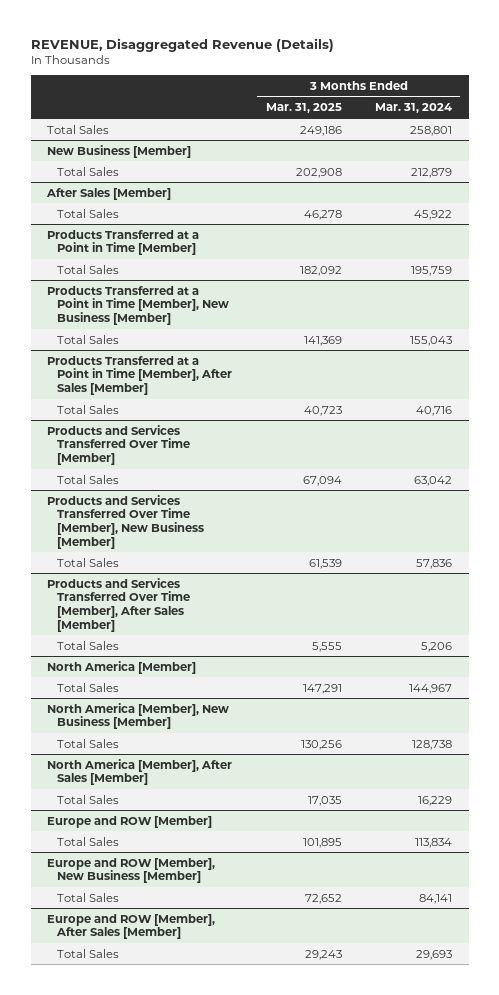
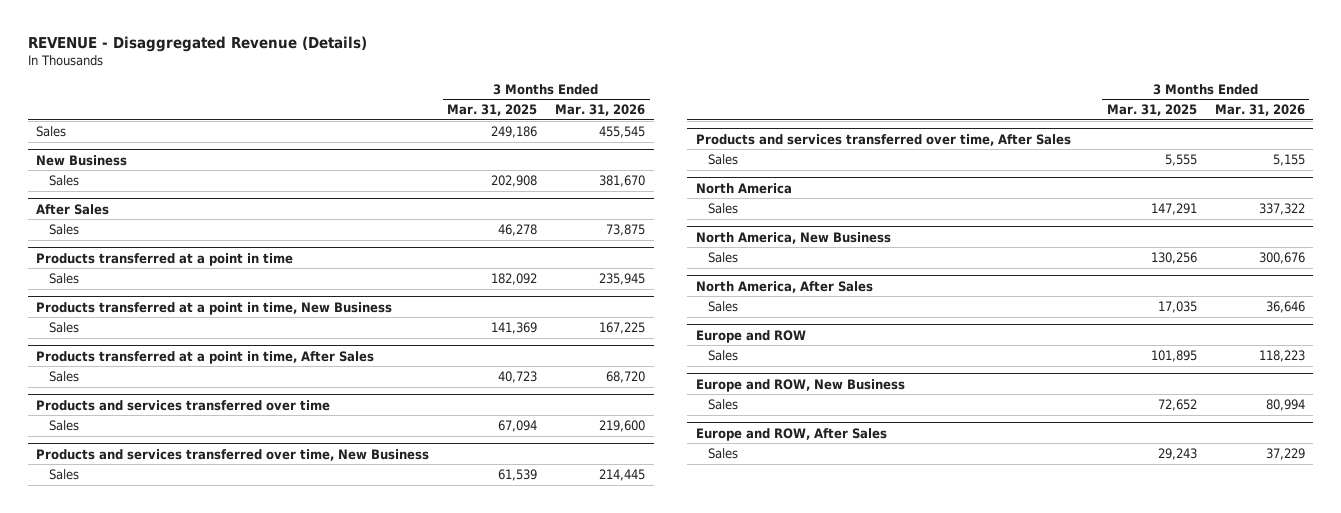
- REVENUE, Disaggregated Revenue (Details)
+ REVENUE - Disaggregated Revenue (Details)
- | 3 Months Ended Mar. 31, 2025 | 3 Months Ended Mar. 31, 2024
+ | 3 Months Ended Mar. 31, 2025 | 3 Months Ended Mar. 31, 2026
- Total Sales | 249,186 | 258,801
- New Business [Member]
- Total Sales | 202,908 | 212,879
- After Sales [Member]
- Total Sales | 46,278 | 45,922
- Products Transferred at a Point in Time [Member]
- Total Sales | 182,092 | 195,759
- Products Transferred at a Point in Time [Member], New Business [Member]
- Total Sales | 141,369 | 155,043
- Products Transferred at a Point in Time [Member], After Sales [Member]
- Total Sales | 40,723 | 40,716
- Products and Services Transferred Over Time [Member]
- Total Sales | 67,094 | 63,042
- Products and Services Transferred Over Time [Member], New Business [Member]
- Total Sales | 61,539 | 57,836
- Products and Services Transferred Over Time [Member], After Sales [Member]
- Total Sales | 5,555 | 5,206
- North America [Member]
- Total Sales | 147,291 | 144,967
- North America [Member], New Business [Member]
- Total Sales | 130,256 | 128,738
- North America [Member], After Sales [Member]
- Total Sales | 17,035 | 16,229
- Europe and ROW [Member]
- Total Sales | 101,895 | 113,834
- Europe and ROW [Member], New Business [Member]
- Total Sales | 72,652 | 84,141
- Europe and ROW [Member], After Sales [Member]
- Total Sales | 29,243 | 29,693
+ Sales | 249,186 | 455,545
+ New Business
+ Sales | 202,908 | 381,670
+ After Sales
+ Sales | 46,278 | 73,875
+ Products transferred at a point in time
+ Sales | 182,092 | 235,945
+ Products transferred at a point in time, New Business
+ Sales | 141,369 | 167,225
+ Products transferred at a point in time, After Sales
+ Sales | 40,723 | 68,720
+ Products and services transferred over time
+ Sales | 67,094 | 219,600
+ Products and services transferred over time, New Business
+ Sales | 61,539 | 214,445
+ Products and services transferred over time, After Sales
+ Sales | 5,555 | 5,155
+ North America
+ Sales | 147,291 | 337,322
+ North America, New Business
+ Sales | 130,256 | 300,676
+ North America, After Sales
+ Sales | 17,035 | 36,646
+ Europe and ROW
+ Sales | 101,895 | 118,223
+ Europe and ROW, New Business
+ Sales | 72,652 | 80,994
+ Europe and ROW, After Sales
+ Sales | 29,243 | 37,229

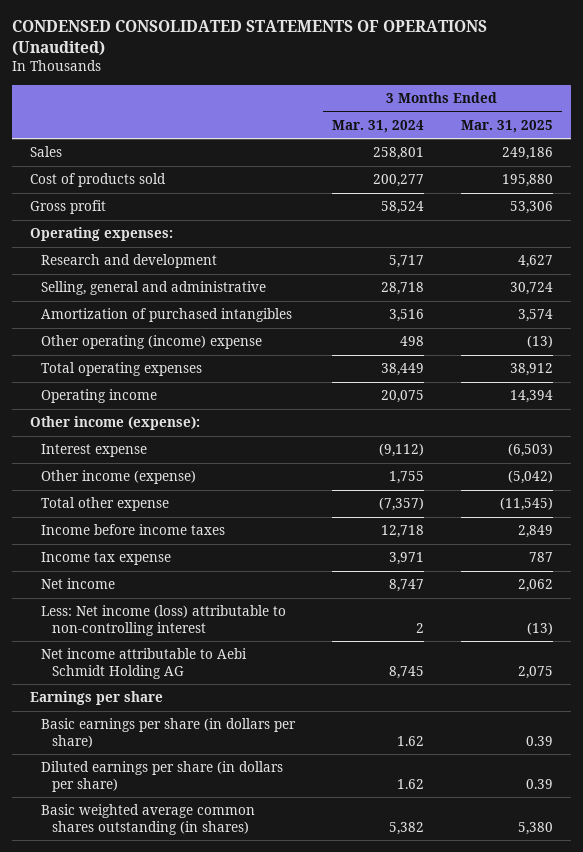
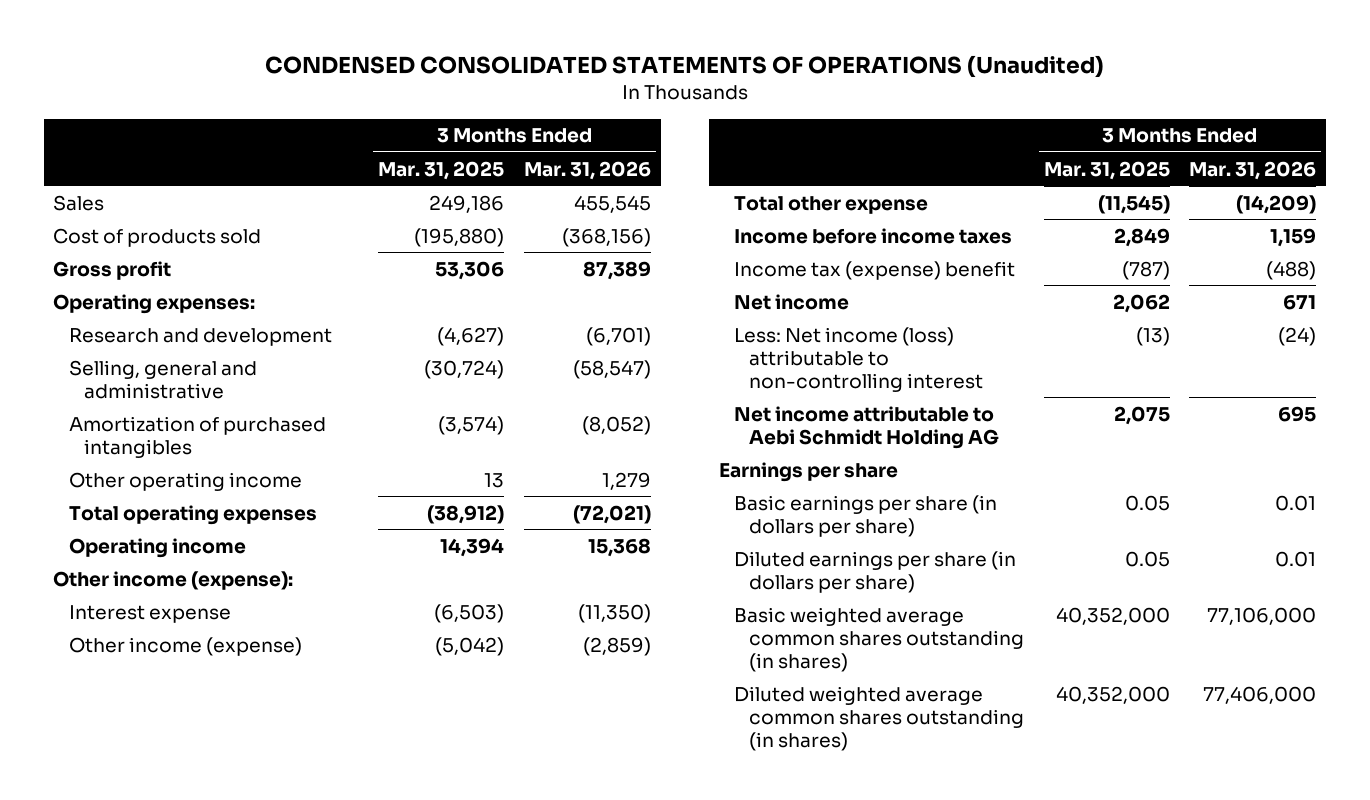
- | 3 Months Ended Mar. 31, 2024 | 3 Months Ended Mar. 31, 2025
+ | 3 Months Ended Mar. 31, 2025 | 3 Months Ended Mar. 31, 2026
- Cost of products sold | 200,277 | 195,880
+ Cost of products sold | (195,880) | (368,156)
- Research and development | 5,717 | 4,627
- Selling, general and administrative | 28,718 | 30,724
- Amortization of purchased intangibles | 3,516 | 3,574
- Other operating (income) expense | 498 | (13)
- Total operating expenses | 38,449 | 38,912
+ Research and development | (4,627) | (6,701)
+ Selling, general and administrative | (30,724) | (58,547)
+ Amortization of purchased intangibles | (3,574) | (8,052)
+ Other operating income | 13 | 1,279
+ Total operating expenses | (38,912) | (72,021)
- Income tax expense | 3,971 | 787
+ Income tax (expense) benefit | (787) | (488)
- Basic earnings per share (in dollars per share) | 1.62 | 0.39
- Diluted earnings per share (in dollars per share) | 1.62 | 0.39
- Basic weighted average common shares outstanding (in shares) | 5,382 | 5,380
+ Basic earnings per share (in dollars per share) | 0.05 | 0.01
+ Diluted earnings per share (in dollars per share) | 0.05 | 0.01
+ Basic weighted average common shares outstanding (in shares) | 40,352,000 | 77,106,000
+ Diluted weighted average common shares outstanding (in shares) | 40,352,000 | 77,406,000

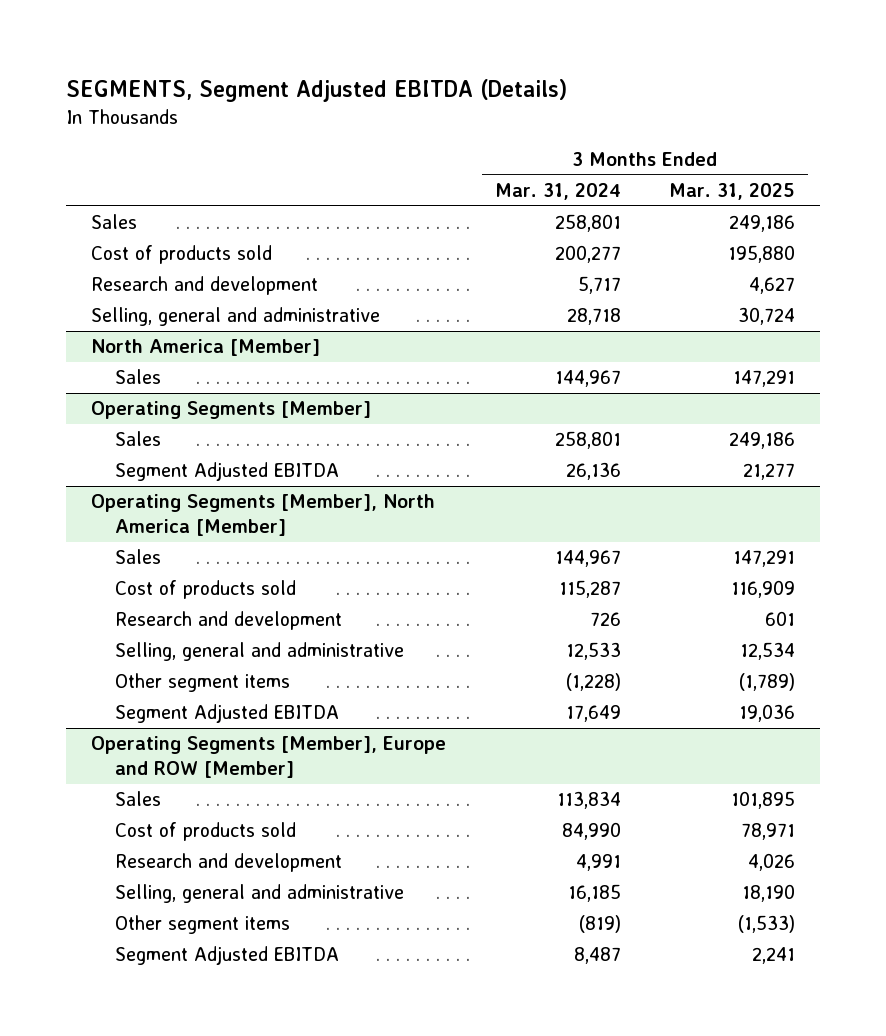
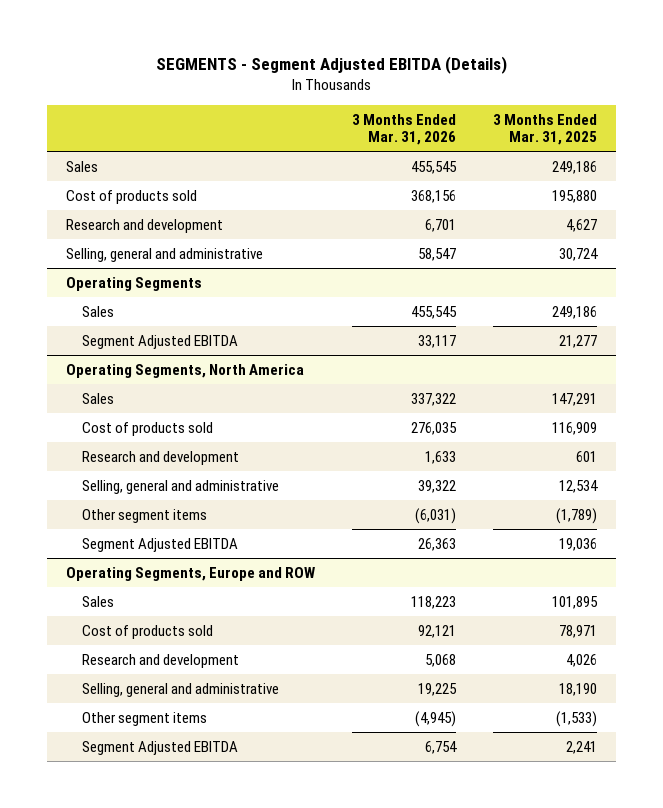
- SEGMENTS, Segment Adjusted EBITDA (Details)
+ SEGMENTS - Segment Adjusted EBITDA (Details)
- | 3 Months Ended Mar. 31, 2024 | 3 Months Ended Mar. 31, 2025
+ | 3 Months Ended Mar. 31, 2026 | 3 Months Ended Mar. 31, 2025
- North America [Member]
- Sales | 144,967 | 147,291
- Operating Segments [Member]
+ Operating Segments
- Operating Segments [Member], North America [Member]
+ Operating Segments, North America
- Operating Segments [Member], Europe and ROW [Member]
+ Operating Segments, Europe and ROW

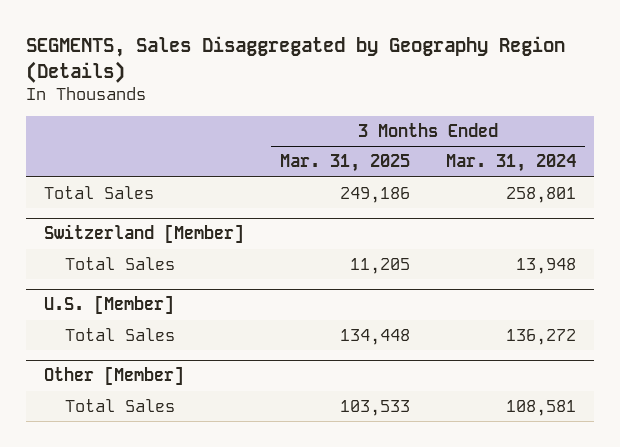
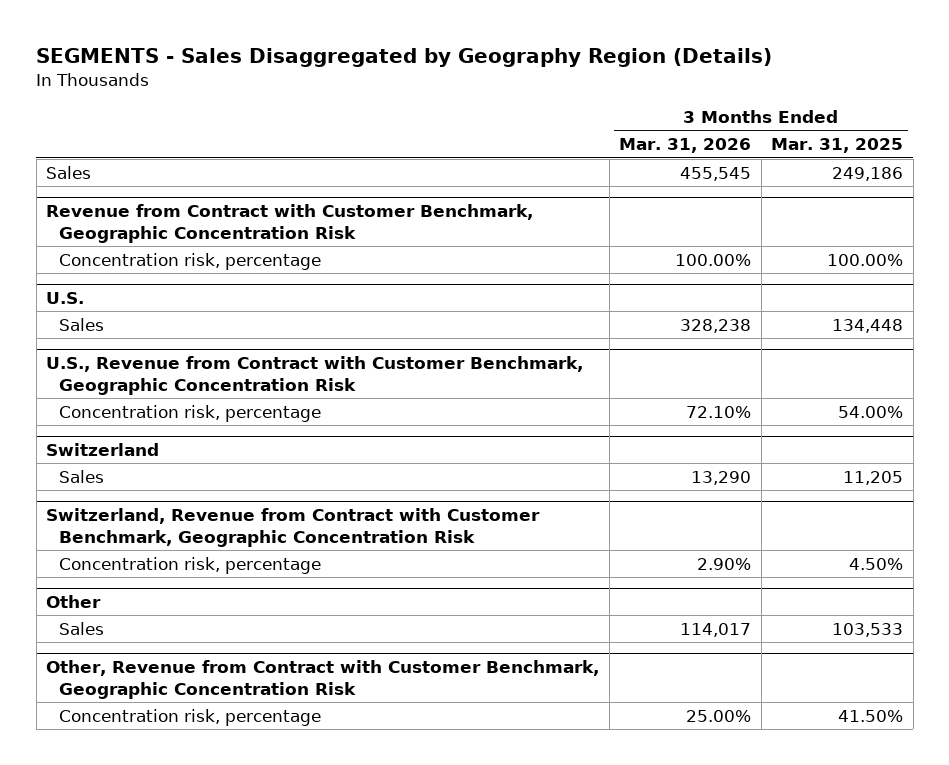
- SEGMENTS, Sales Disaggregated by Geography Region (Details)
+ SEGMENTS - Sales Disaggregated by Geography Region (Details)
- | 3 Months Ended Mar. 31, 2025 | 3 Months Ended Mar. 31, 2024
+ | 3 Months Ended Mar. 31, 2026 | 3 Months Ended Mar. 31, 2025
- Total Sales | 249,186 | 258,801
- Switzerland [Member]
- Total Sales | 11,205 | 13,948
- U.S. [Member]
- Total Sales | 134,448 | 136,272
- Other [Member]
- Total Sales | 103,533 | 108,581
+ Sales | 455,545 | 249,186
+ Revenue from Contract with Customer Benchmark, Geographic Concentration Risk
+ Concentration risk, percentage | 100.00% | 100.00%
+ U.S.
+ Sales | 328,238 | 134,448
+ U.S., Revenue from Contract with Customer Benchmark, Geographic Concentration Risk
+ Concentration risk, percentage | 72.10% | 54.00%
+ Switzerland
+ Sales | 13,290 | 11,205
+ Switzerland, Revenue from Contract with Customer Benchmark, Geographic Concentration Risk
+ Concentration risk, percentage | 2.90% | 4.50%
+ Other
+ Sales | 114,017 | 103,533
+ Other, Revenue from Contract with Customer Benchmark, Geographic Concentration Risk
+ Concentration risk, percentage | 25.00% | 41.50%

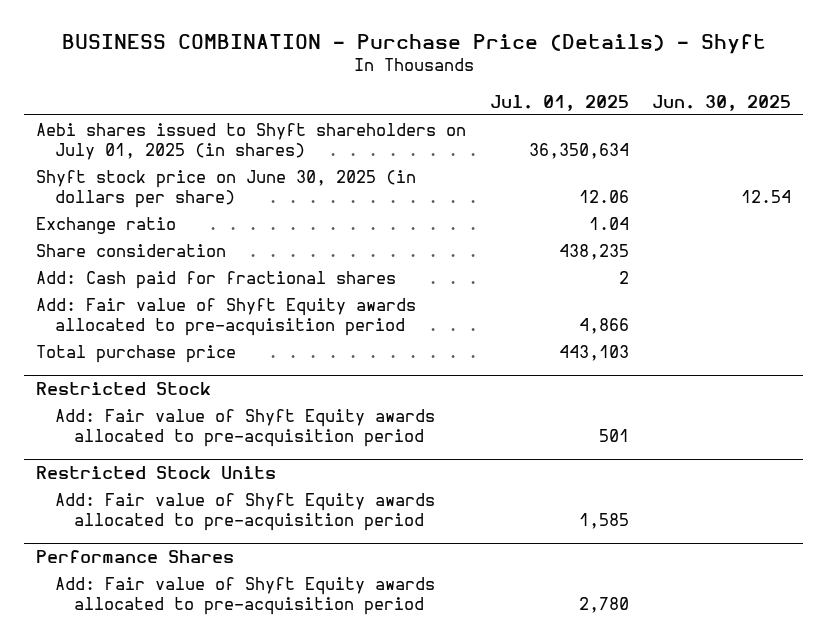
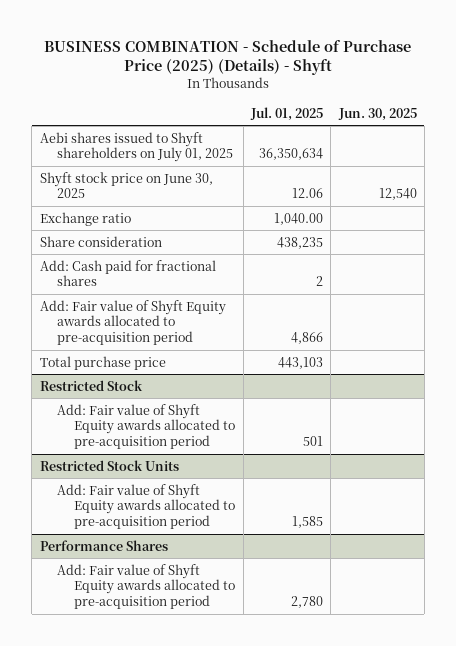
- BUSINESS COMBINATION - Purchase Price (Details) - Shyft
+ BUSINESS COMBINATION - Schedule of Purchase Price (2025) (Details) - Shyft
- Aebi shares issued to Shyft shareholders on July 01, 2025 (in shares) | 36,350,634 |
- Shyft stock price on June 30, 2025 (in dollars per share) | 12.06 | 12.54
- Exchange ratio | 1.04 |
+ Aebi shares issued to Shyft shareholders on July 01, 2025 | 36,350,634 |
+ Shyft stock price on June 30, 2025 | 12.06 | 12,540
+ Exchange ratio | 1,040.00 |

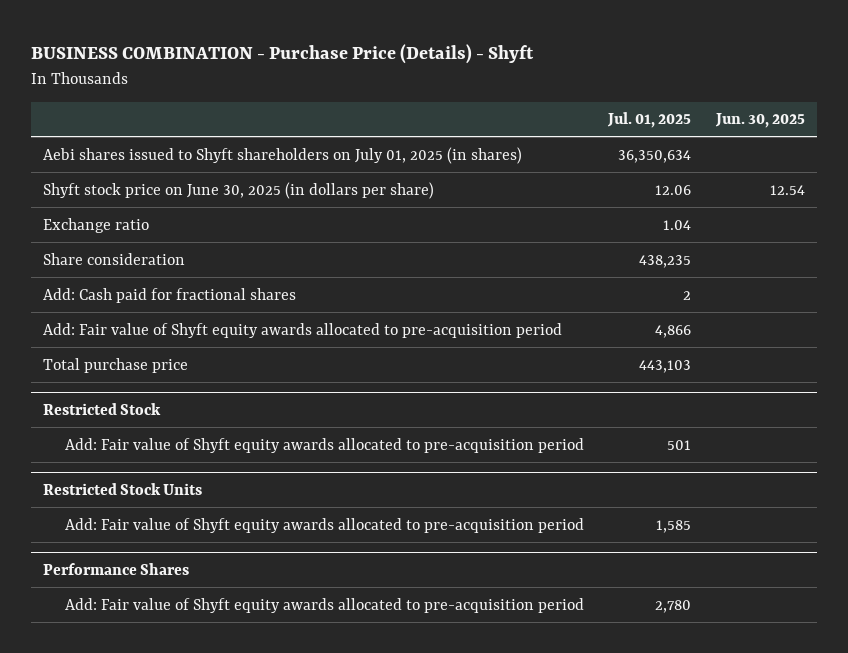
- BUSINESS COMBINATION - Schedule of Purchase Price (2025) (Details) - Shyft
+ BUSINESS COMBINATION - Purchase Price (Details) - Shyft
- Aebi shares issued to Shyft shareholders on July 01, 2025 | 36,350,634 |
- Shyft stock price on June 30, 2025 | 12.06 | 12,540
- Exchange ratio | 1,040.00 |
+ Aebi shares issued to Shyft shareholders on July 01, 2025 (in shares) | 36,350,634 |
+ Shyft stock price on June 30, 2025 (in dollars per share) | 12.06 | 12.54
+ Exchange ratio | 1.04 |
- Add: Fair value of Shyft Equity awards allocated to pre-acquisition period | 4,866 |
+ Add: Fair value of Shyft equity awards allocated to pre-acquisition period | 4,866 |
@ Restricted Stock
- Add: Fair value of Shyft Equity awards allocated to pre-acquisition period | 501 |
+ Add: Fair value of Shyft equity awards allocated to pre-acquisition period | 501 |
@ Restricted Stock Units
- Add: Fair value of Shyft Equity awards allocated to pre-acquisition period | 1,585 |
+ Add: Fair value of Shyft equity awards allocated to pre-acquisition period | 1,585 |
@ Performance Shares
- Add: Fair value of Shyft Equity awards allocated to pre-acquisition period | 2,780 |
+ Add: Fair value of Shyft equity awards allocated to pre-acquisition period | 2,780 |

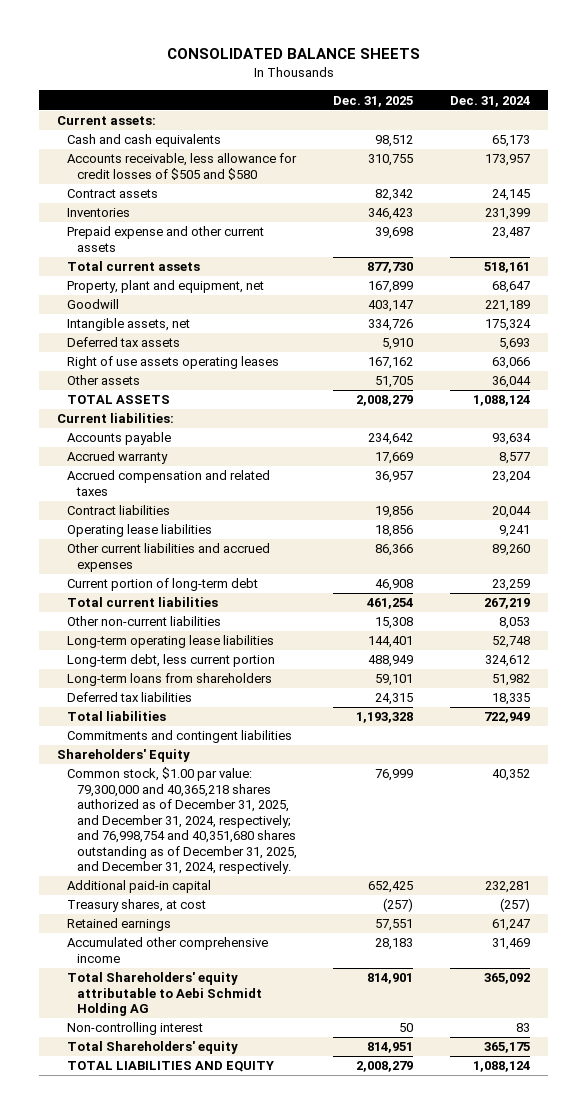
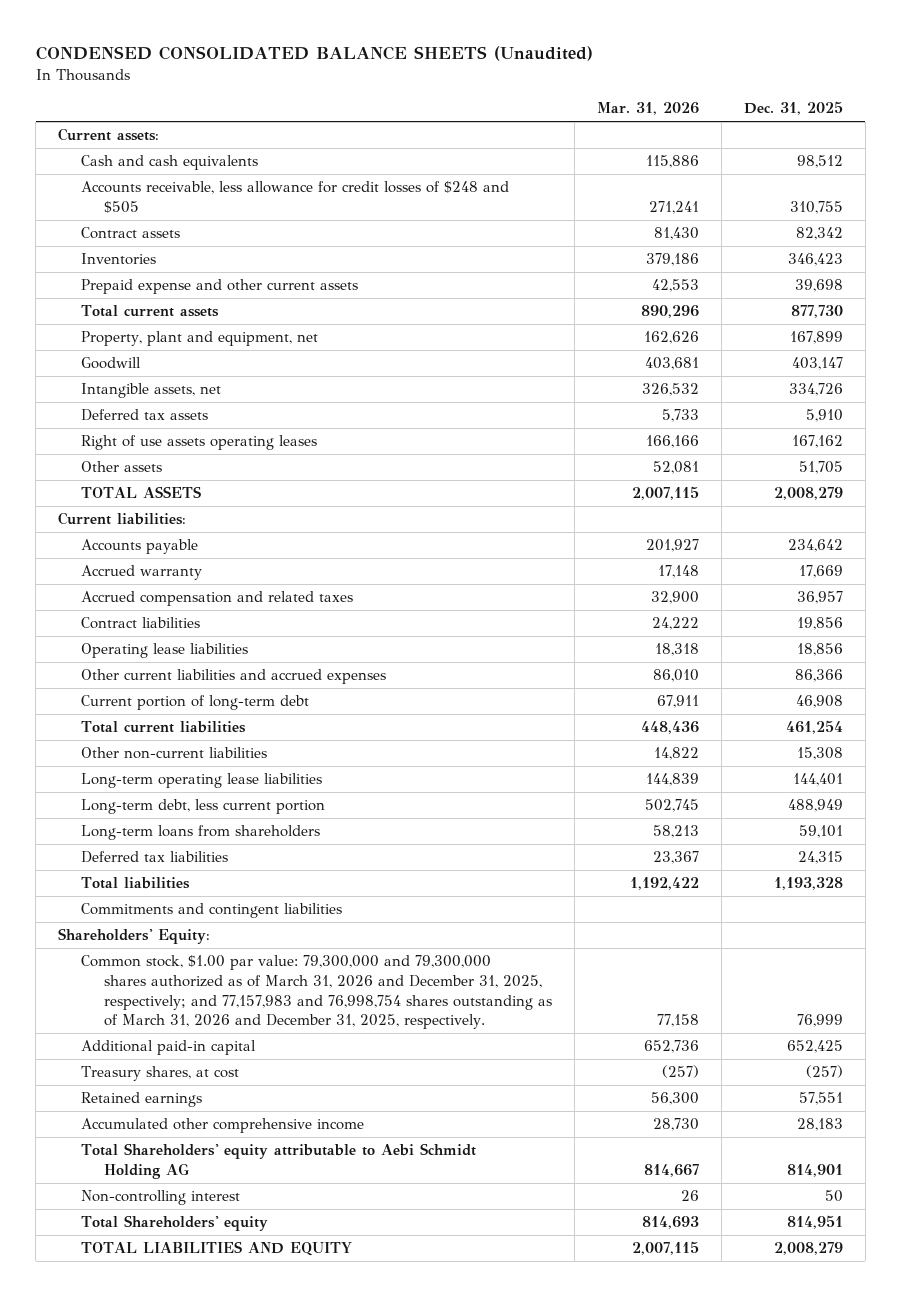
- CONSOLIDATED BALANCE SHEETS
+ CONDENSED CONSOLIDATED BALANCE SHEETS (Unaudited)
- | Dec. 31, 2025 | Dec. 31, 2024
+ | Mar. 31, 2026 | Dec. 31, 2025
- Accounts receivable, less allowance for credit losses of $505 and $580 | 310,755 | 173,957
+ Accounts receivable, less allowance for credit losses of $248 and $505 | 271,241 | 310,755
- Shareholders' Equity
- Common stock, $1.00 par value: 79,300,000 and 40,365,218 shares authorized as of December 31, 2025, and December 31, 2024, respectively; and 76,998,754 and 40,351,680 shares outstanding as of December 31, 2025, and December 31, 2024, respectively. | 76,999 | 40,352
+ Shareholders' Equity:
+ Common stock, $1.00 par value: 79,300,000 and 79,300,000 shares authorized as of March 31, 2026 and December 31, 2025, respectively; and 77,157,983 and 76,998,754 shares outstanding as of March 31, 2026 and December 31, 2025, respectively. | 77,158 | 76,999

